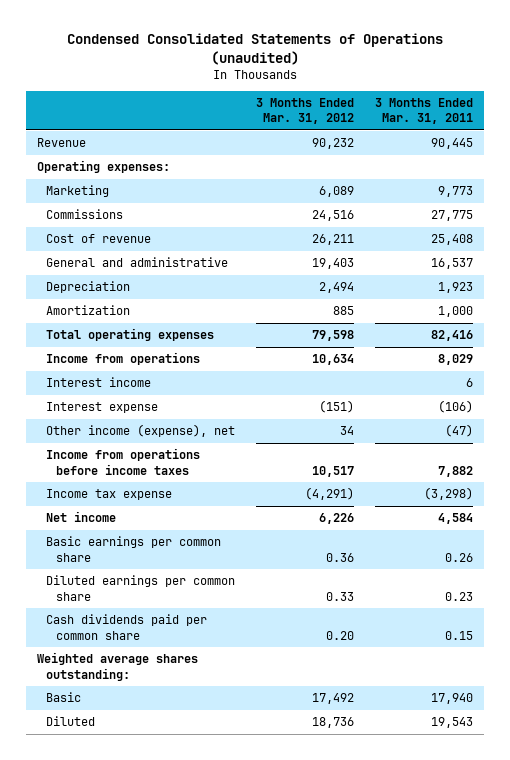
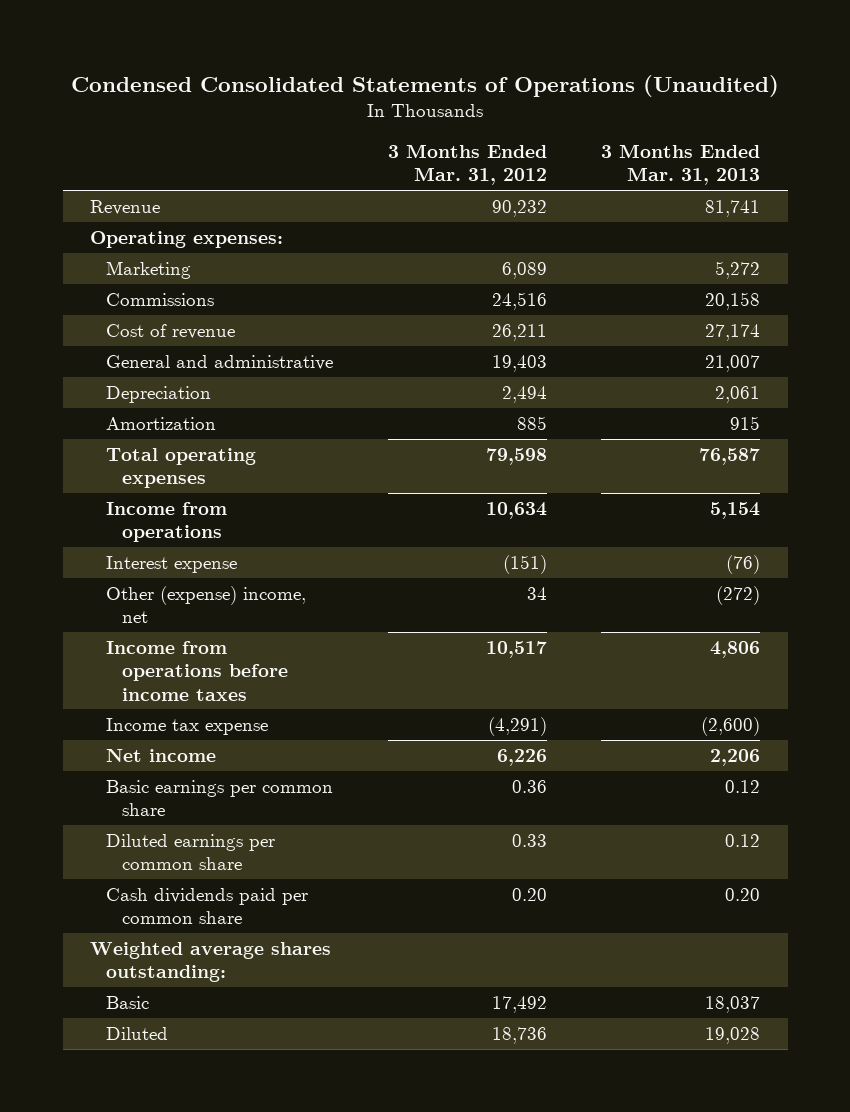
- Condensed Consolidated Statements of Operations (unaudited)
+ Condensed Consolidated Statements of Operations (Unaudited)
- | 3 Months Ended Mar. 31, 2012 | 3 Months Ended Mar. 31, 2011
+ | 3 Months Ended Mar. 31, 2012 | 3 Months Ended Mar. 31, 2013
- Interest income | | 6
- Other income (expense), net | 34 | (47)
+ Other (expense) income, net | 34 | (272)

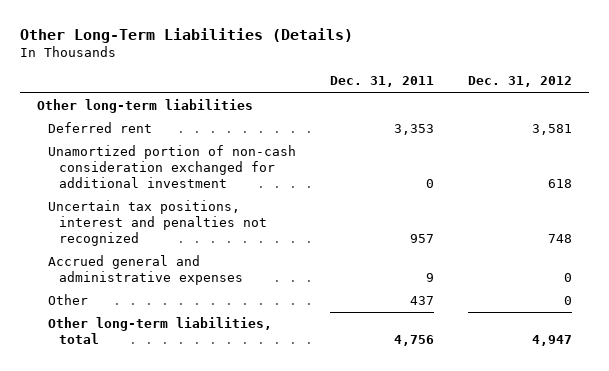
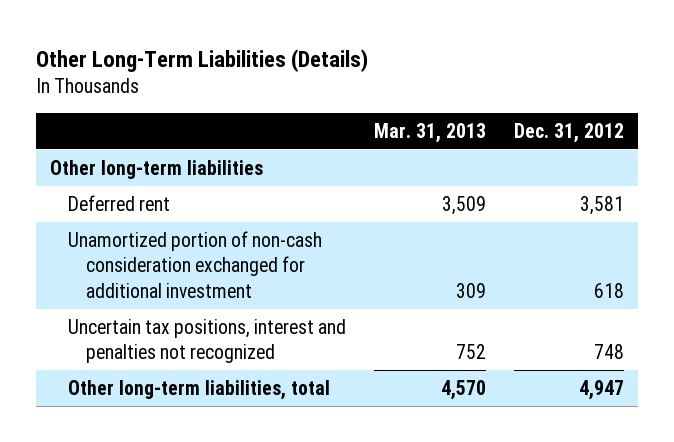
- | Dec. 31, 2011 | Dec. 31, 2012
+ | Mar. 31, 2013 | Dec. 31, 2012
- Accrued general and administrative expenses | 9 | 0
- Other | 437 | 0

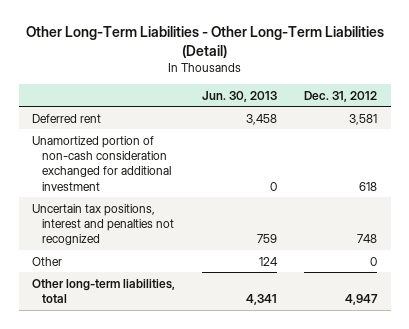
- Other Long-Term Liabilities (Details)
+ Other Long-Term Liabilities - Other Long-Term Liabilities (Detail)
- | Mar. 31, 2013 | Dec. 31, 2012
+ | Jun. 30, 2013 | Dec. 31, 2012
- Other long-term liabilities
+ Other | 124 | 0

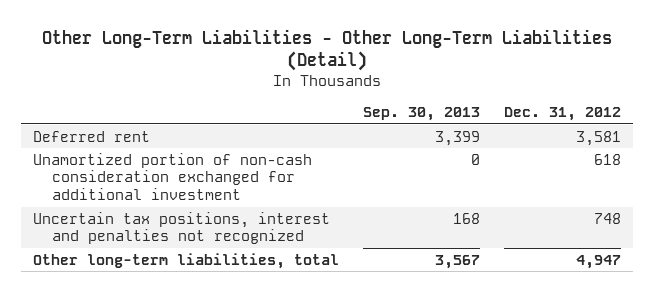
- | Jun. 30, 2013 | Dec. 31, 2012
+ | Sep. 30, 2013 | Dec. 31, 2012
- Other | 124 | 0

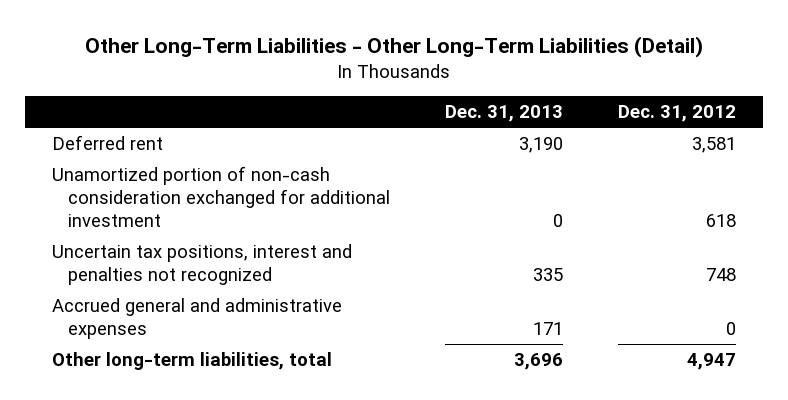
- | Sep. 30, 2013 | Dec. 31, 2012
+ | Dec. 31, 2013 | Dec. 31, 2012
+ Accrued general and administrative expenses | 171 | 0

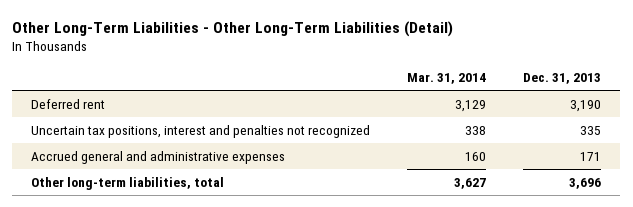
- | Dec. 31, 2013 | Dec. 31, 2012
+ | Mar. 31, 2014 | Dec. 31, 2013
- Unamortized portion of non-cash consideration exchanged for additional investment | 0 | 618

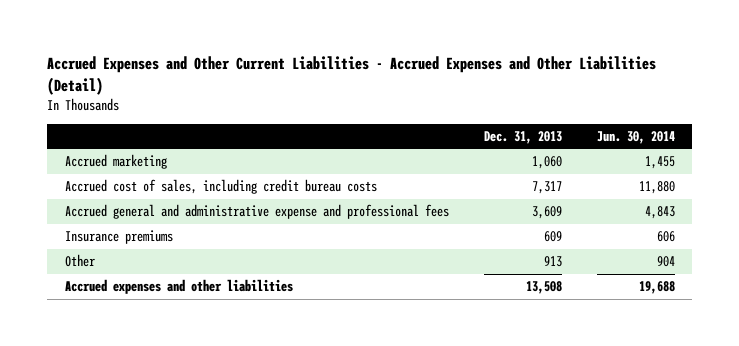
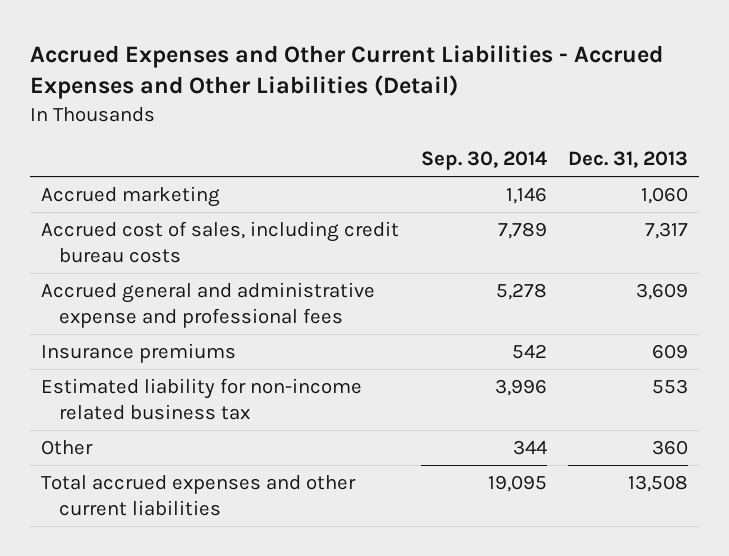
- | Dec. 31, 2013 | Jun. 30, 2014
+ | Sep. 30, 2014 | Dec. 31, 2013
- Other | 913 | 904
- Accrued expenses and other liabilities | 13,508 | 19,688
+ Estimated liability for non-income related business tax | 3,996 | 553
+ Other | 344 | 360
+ Total accrued expenses and other current liabilities | 19,095 | 13,508

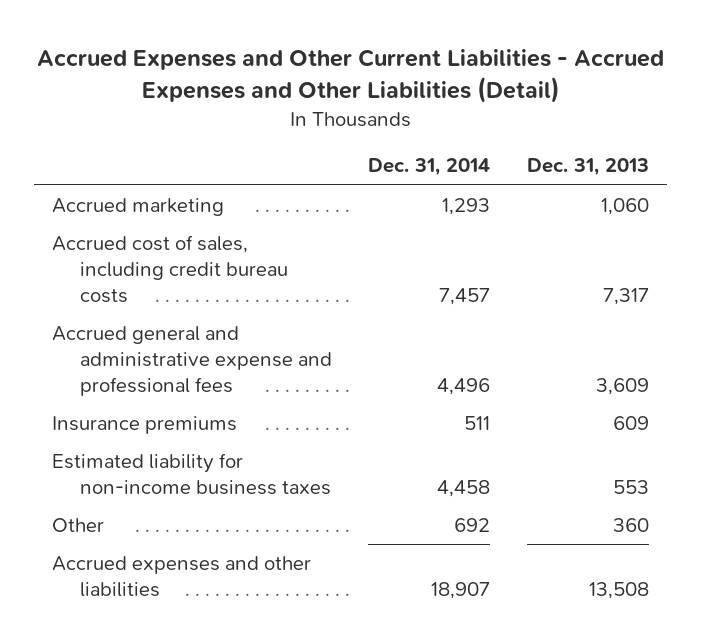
- | Sep. 30, 2014 | Dec. 31, 2013
+ | Dec. 31, 2014 | Dec. 31, 2013
- Estimated liability for non-income related business tax | 3,996 | 553
+ Estimated liability for non-income business taxes | 4,458 | 553
- Total accrued expenses and other current liabilities | 19,095 | 13,508
+ Accrued expenses and other liabilities | 18,907 | 13,508

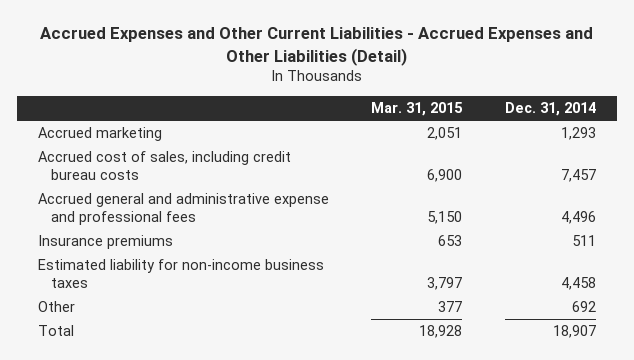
- | Dec. 31, 2014 | Dec. 31, 2013
+ | Mar. 31, 2015 | Dec. 31, 2014
- Accrued expenses and other liabilities | 18,907 | 13,508
+ Total | 18,928 | 18,907

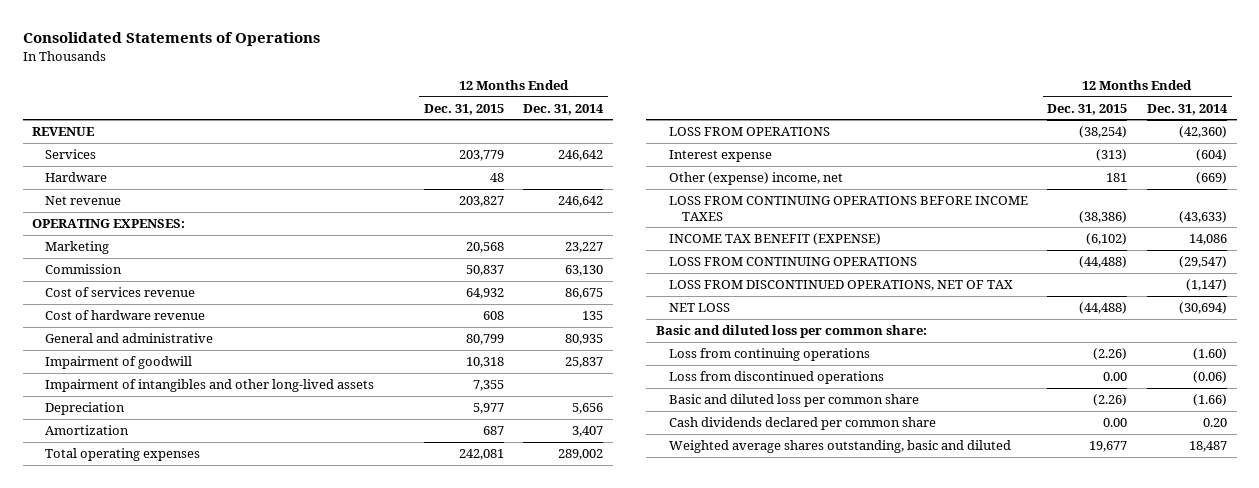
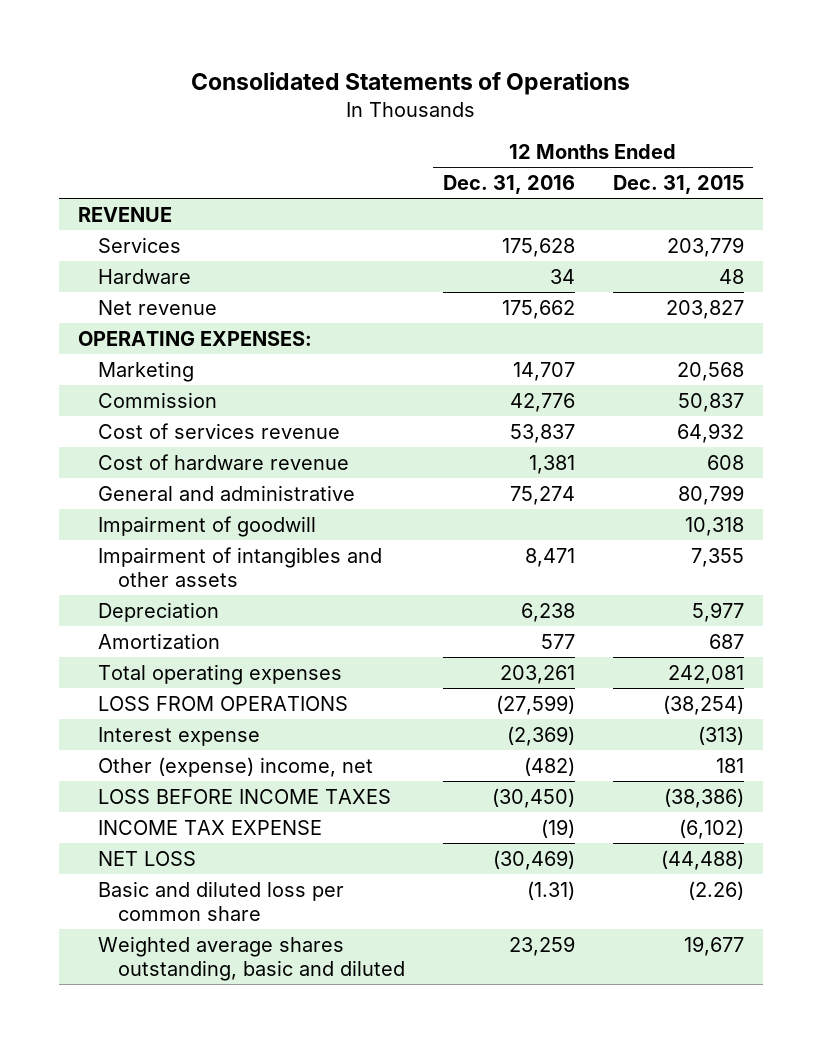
- | 12 Months Ended Dec. 31, 2015 | 12 Months Ended Dec. 31, 2014
+ | 12 Months Ended Dec. 31, 2016 | 12 Months Ended Dec. 31, 2015
- Impairment of intangibles and other long-lived assets | 7,355 |
+ Impairment of intangibles and other assets | 8,471 | 7,355
- LOSS FROM CONTINUING OPERATIONS BEFORE INCOME TAXES | (38,386) | (43,633)
- INCOME TAX BENEFIT (EXPENSE) | (6,102) | 14,086
- LOSS FROM CONTINUING OPERATIONS | (44,488) | (29,547)
- LOSS FROM DISCONTINUED OPERATIONS, NET OF TAX | | (1,147)
+ LOSS BEFORE INCOME TAXES | (30,450) | (38,386)
+ INCOME TAX EXPENSE | (19) | (6,102)
- Basic and diluted loss per common share:
- Loss from continuing operations | (2.26) | (1.60)
- Loss from discontinued operations | 0.00 | (0.06)
- Cash dividends declared per common share | 0.00 | 0.20

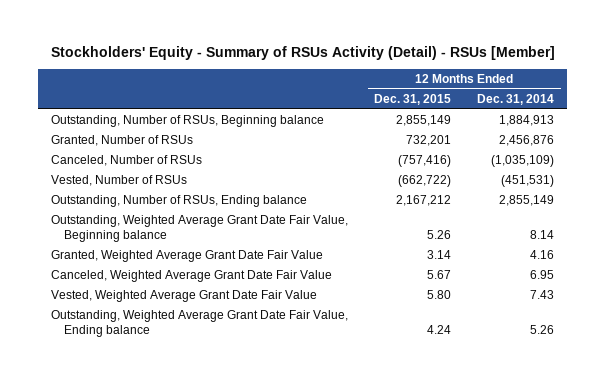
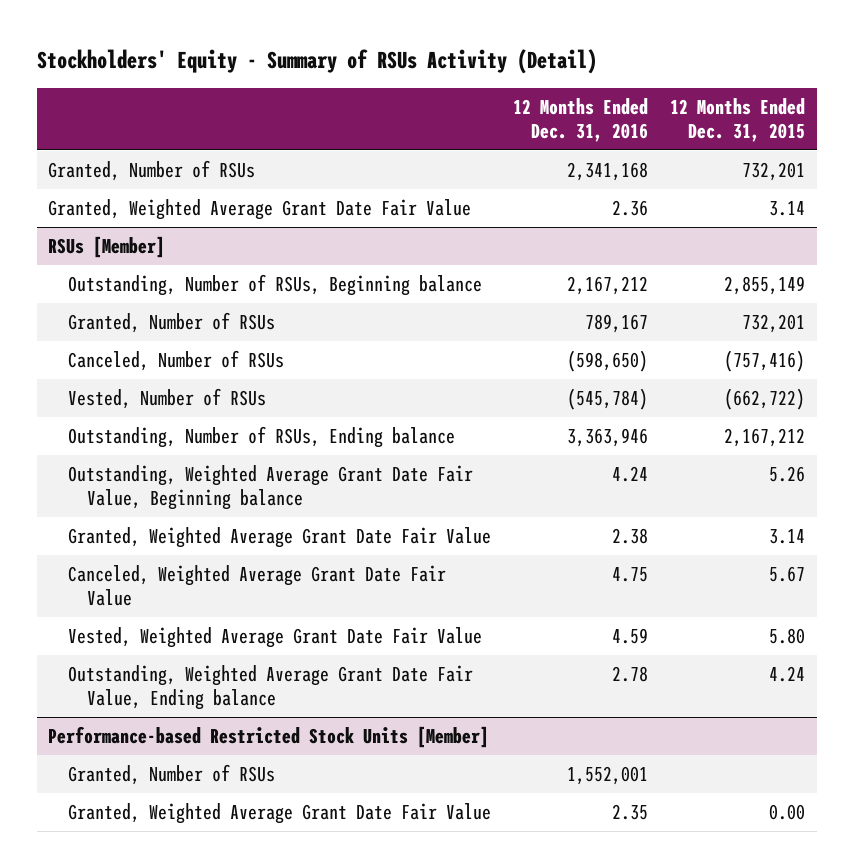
- Stockholders' Equity - Summary of RSUs Activity (Detail) - RSUs [Member]
+ Stockholders' Equity - Summary of RSUs Activity (Detail)
- | 12 Months Ended Dec. 31, 2015 | 12 Months Ended Dec. 31, 2014
+ | 12 Months Ended Dec. 31, 2016 | 12 Months Ended Dec. 31, 2015
+ Granted, Number of RSUs | 2,341,168 | 732,201
+ Granted, Weighted Average Grant Date Fair Value | 2.36 | 3.14
+ RSUs [Member]
+ Performance-based Restricted Stock Units [Member]
+ Granted, Number of RSUs | 1,552,001 |
+ Granted, Weighted Average Grant Date Fair Value | 2.35 | 0.00

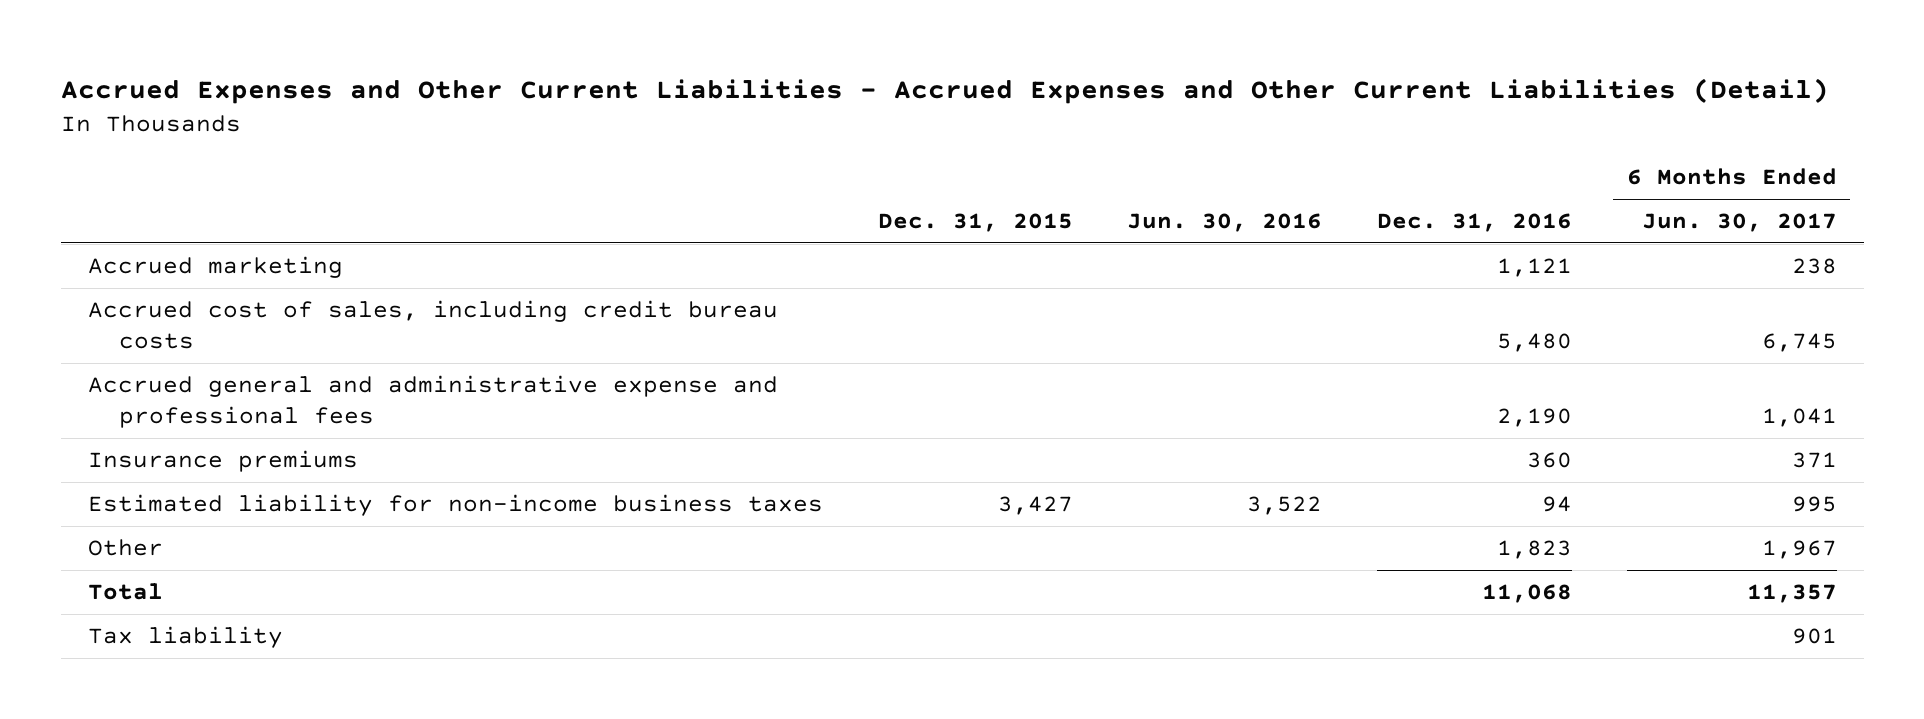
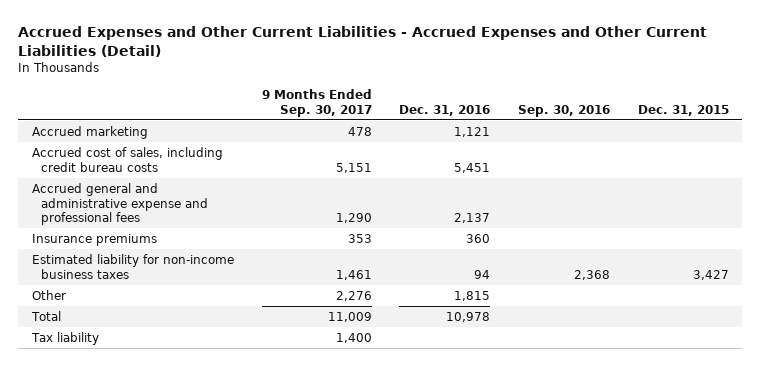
- | Dec. 31, 2015 | Jun. 30, 2016 | Dec. 31, 2016 | 6 Months Ended Jun. 30, 2017
+ | 9 Months Ended Sep. 30, 2017 | Dec. 31, 2016 | Sep. 30, 2016 | Dec. 31, 2015
- Accrued cost of sales, including credit bureau costs | | | 5,480 | 6,745
- Accrued general and administrative expense and professional fees | | | 2,190 | 1,041
+ Accrued cost of sales, including credit bureau costs | 5,151 | 5,451 | |
+ Accrued general and administrative expense and professional fees | 1,290 | 2,137 | |
- Other | | | 1,823 | 1,967
- Total | | | 11,068 | 11,357
+ Other | 2,276 | 1,815 | |
+ Total | 11,009 | 10,978 | |

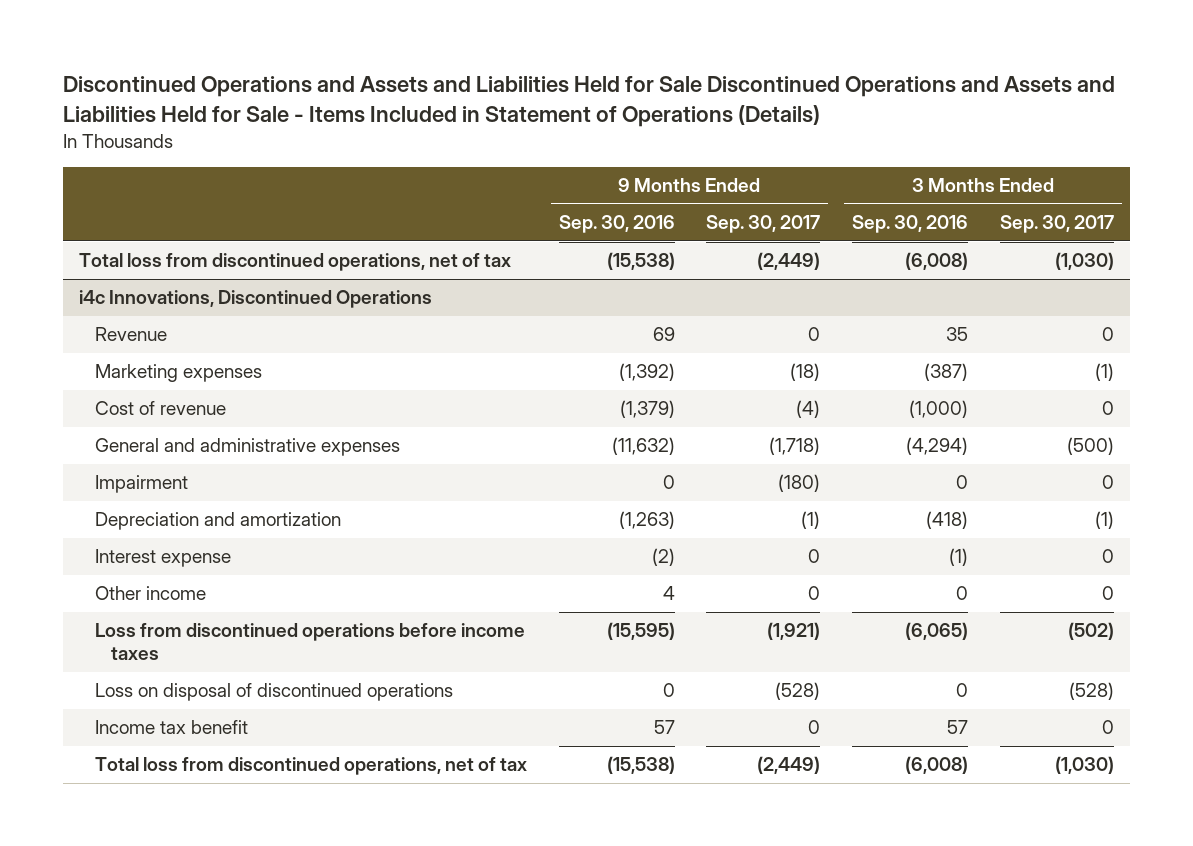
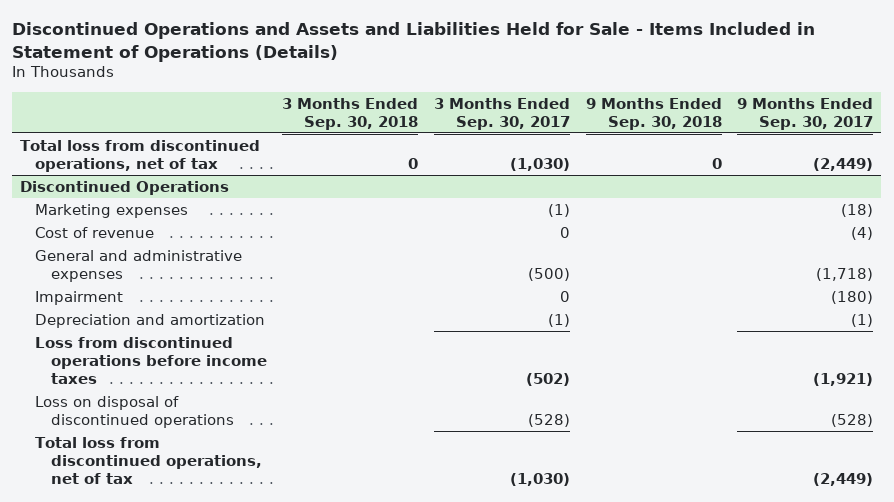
- Discontinued Operations and Assets and Liabilities Held for Sale Discontinued Operations and Assets and Liabilities Held for Sale - Items Included in Statement of Operations (Details)
+ Discontinued Operations and Assets and Liabilities Held for Sale - Items Included in Statement of Operations (Details)
- | 9 Months Ended Sep. 30, 2016 | 9 Months Ended Sep. 30, 2017 | 3 Months Ended Sep. 30, 2016 | 3 Months Ended Sep. 30, 2017
+ | 3 Months Ended Sep. 30, 2018 | 3 Months Ended Sep. 30, 2017 | 9 Months Ended Sep. 30, 2018 | 9 Months Ended Sep. 30, 2017
- i4c Innovations, Discontinued Operations
- Revenue | 69 | 0 | 35 | 0
+ Discontinued Operations
- Interest expense | (2) | 0 | (1) | 0
- Other income | 4 | 0 | 0 | 0
- Income tax benefit | 57 | 0 | 57 | 0

